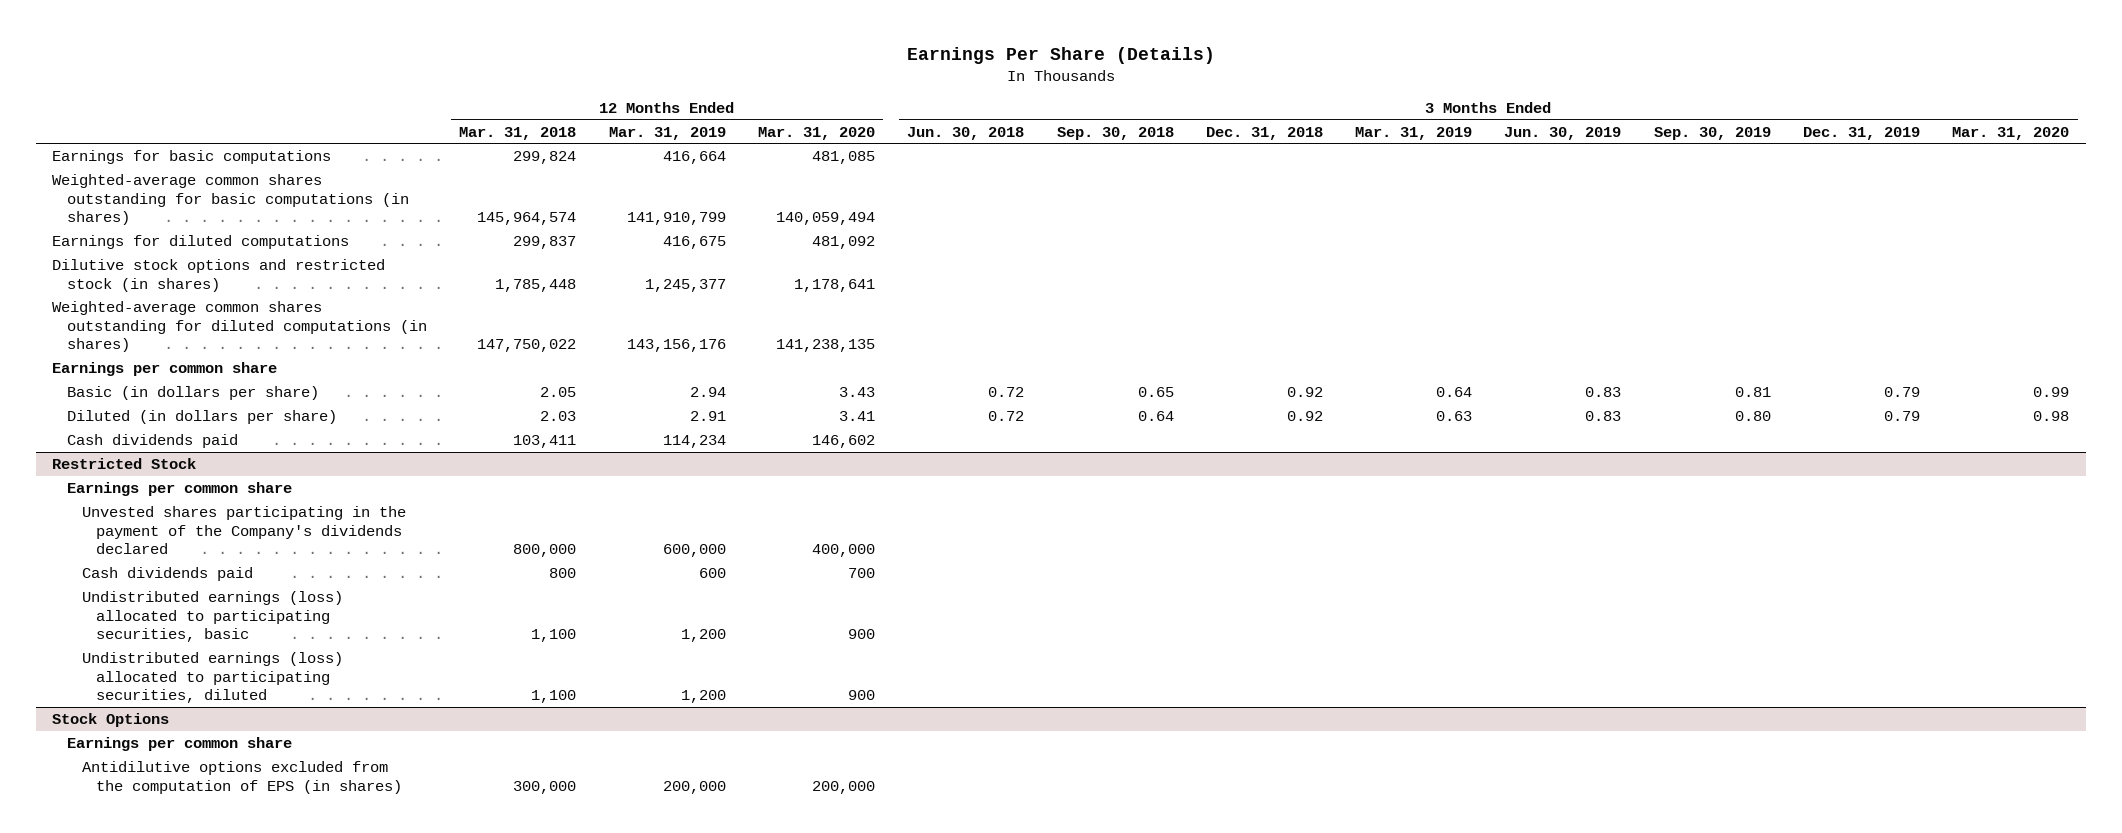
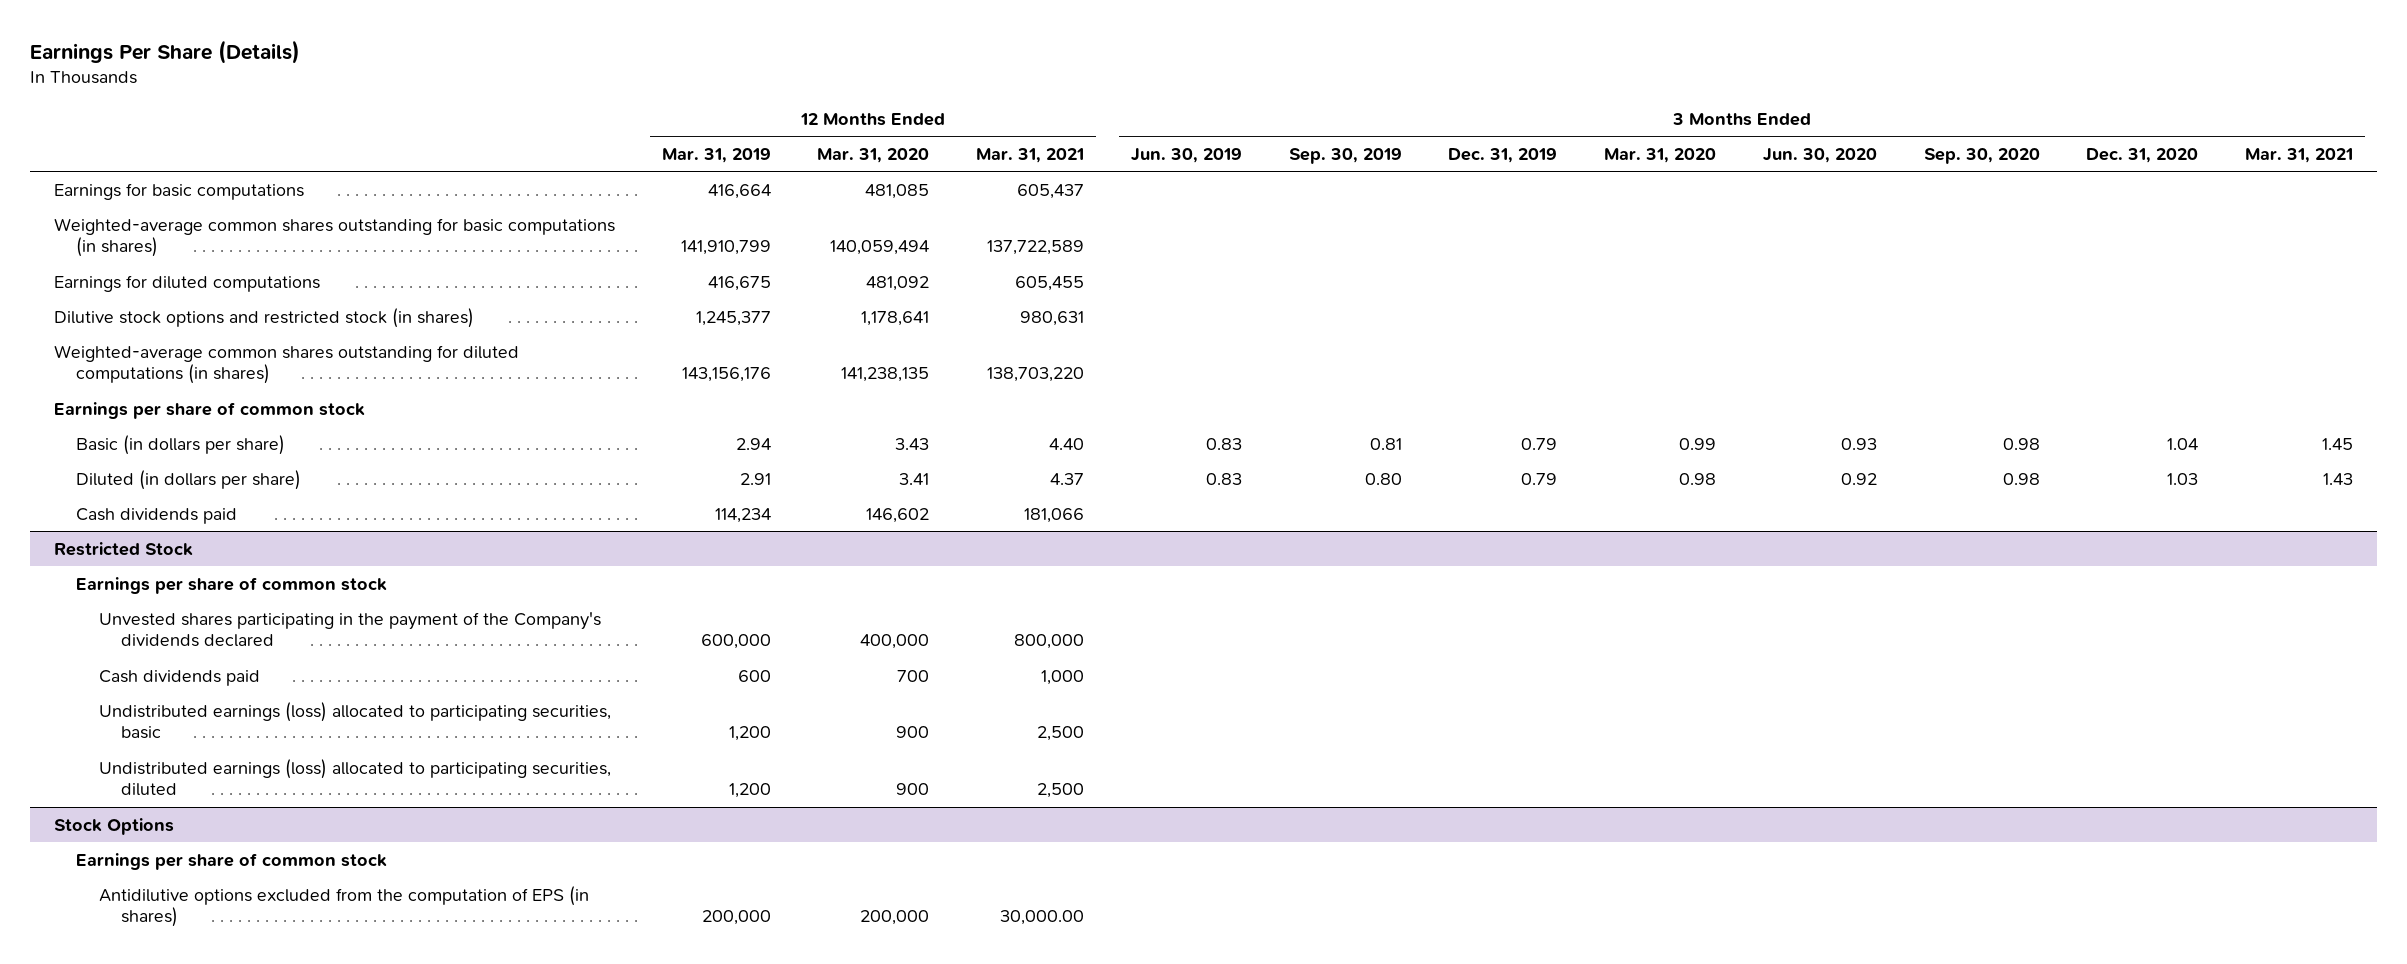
- | 12 Months Ended Mar. 31, 2018 | 12 Months Ended Mar. 31, 2019 | 12 Months Ended Mar. 31, 2020 | 3 Months Ended Jun. 30, 2018 | 3 Months Ended Sep. 30, 2018 | 3 Months Ended Dec. 31, 2018 | 3 Months Ended Mar. 31, 2019 | 3 Months Ended Jun. 30, 2019 | 3 Months Ended Sep. 30, 2019 | 3 Months Ended Dec. 31, 2019 | 3 Months Ended Mar. 31, 2020
+ | 12 Months Ended Mar. 31, 2019 | 12 Months Ended Mar. 31, 2020 | 12 Months Ended Mar. 31, 2021 | 3 Months Ended Jun. 30, 2019 | 3 Months Ended Sep. 30, 2019 | 3 Months Ended Dec. 31, 2019 | 3 Months Ended Mar. 31, 2020 | 3 Months Ended Jun. 30, 2020 | 3 Months Ended Sep. 30, 2020 | 3 Months Ended Dec. 31, 2020 | 3 Months Ended Mar. 31, 2021
- Earnings per common share
+ Earnings per share of common stock
@ Restricted Stock
- Earnings per common share
+ Earnings per share of common stock
@ Stock Options
- Earnings per common share
+ Earnings per share of common stock

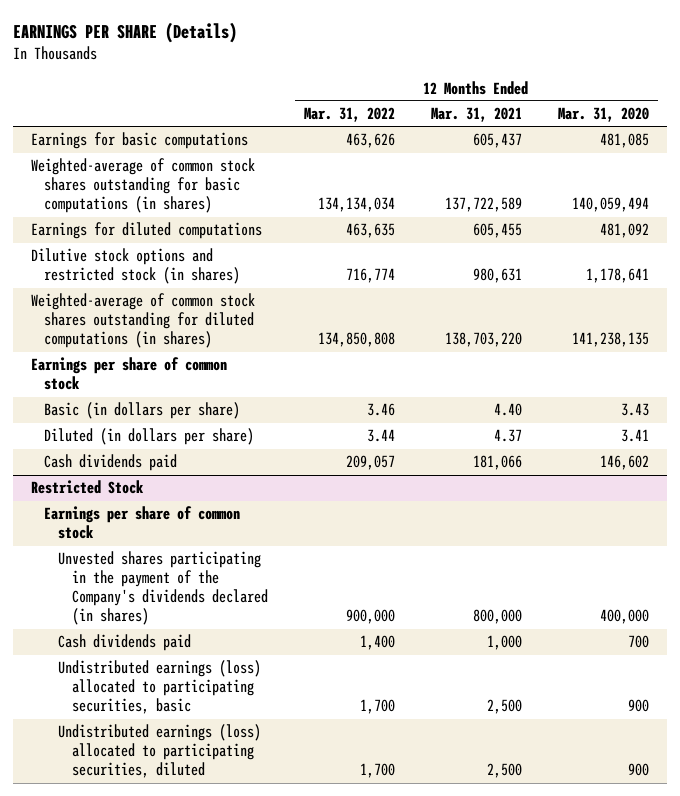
- Earnings Per Share (Details)
+ EARNINGS PER SHARE (Details)
- | 12 Months Ended Mar. 31, 2019 | 12 Months Ended Mar. 31, 2020 | 12 Months Ended Mar. 31, 2021 | 3 Months Ended Jun. 30, 2019 | 3 Months Ended Sep. 30, 2019 | 3 Months Ended Dec. 31, 2019 | 3 Months Ended Mar. 31, 2020 | 3 Months Ended Jun. 30, 2020 | 3 Months Ended Sep. 30, 2020 | 3 Months Ended Dec. 31, 2020 | 3 Months Ended Mar. 31, 2021
+ | 12 Months Ended Mar. 31, 2022 | 12 Months Ended Mar. 31, 2021 | 12 Months Ended Mar. 31, 2020
- Weighted-average common shares outstanding for basic computations (in shares) | 141,910,799 | 140,059,494 | 137,722,589 | | | | | | | |
+ Weighted-average of common stock shares outstanding for basic computations (in shares) | 134,134,034 | 137,722,589 | 140,059,494
- Weighted-average common shares outstanding for diluted computations (in shares) | 143,156,176 | 141,238,135 | 138,703,220 | | | | | | | |
+ Weighted-average of common stock shares outstanding for diluted computations (in shares) | 134,850,808 | 138,703,220 | 141,238,135
@ Restricted Stock
- Unvested shares participating in the payment of the Company's dividends declared | 600,000 | 400,000 | 800,000 | | | | | | | |
+ Unvested shares participating in the payment of the Company's dividends declared (in shares) | 900,000 | 800,000 | 400,000
- Stock Options
- Earnings per share of common stock
- Antidilutive options excluded from the computation of EPS (in shares) | 200,000 | 200,000 | 30,000.00 | | | | | | | |

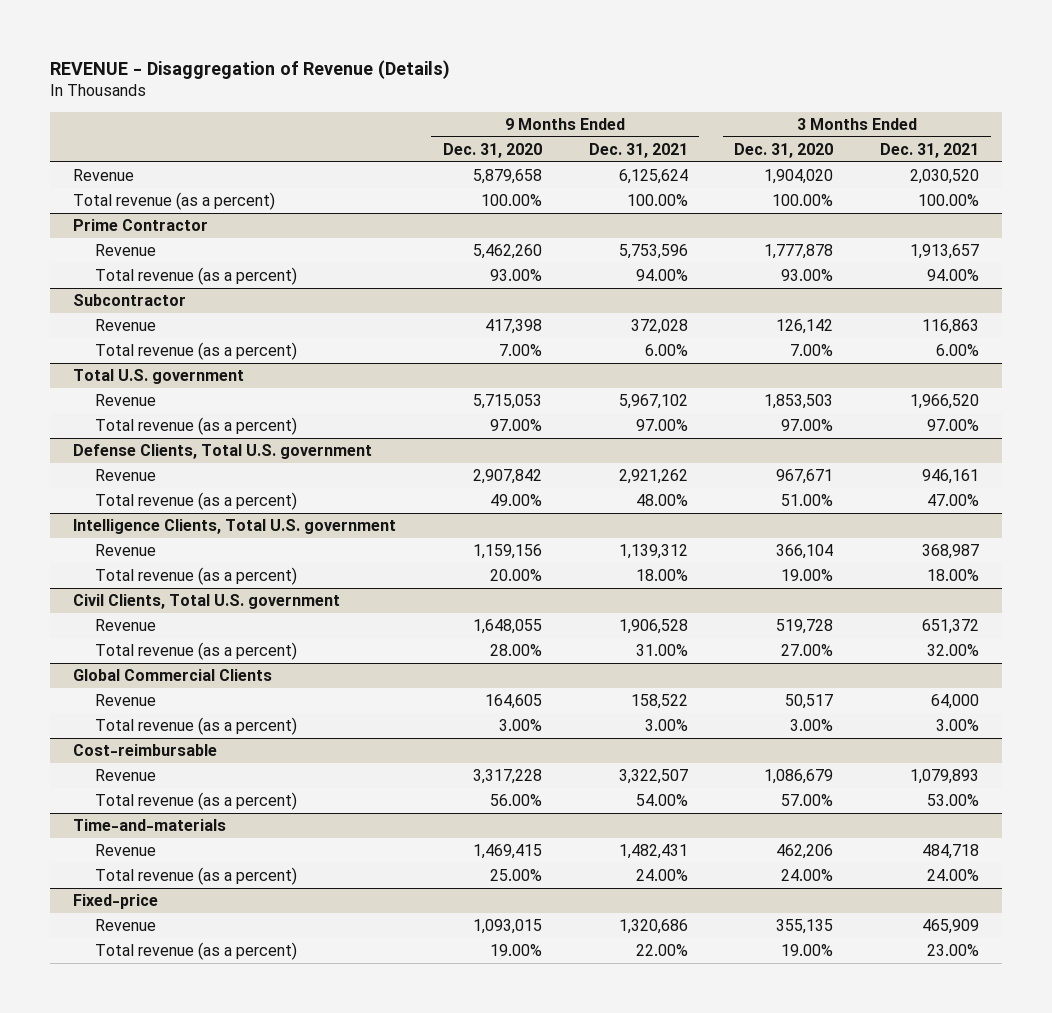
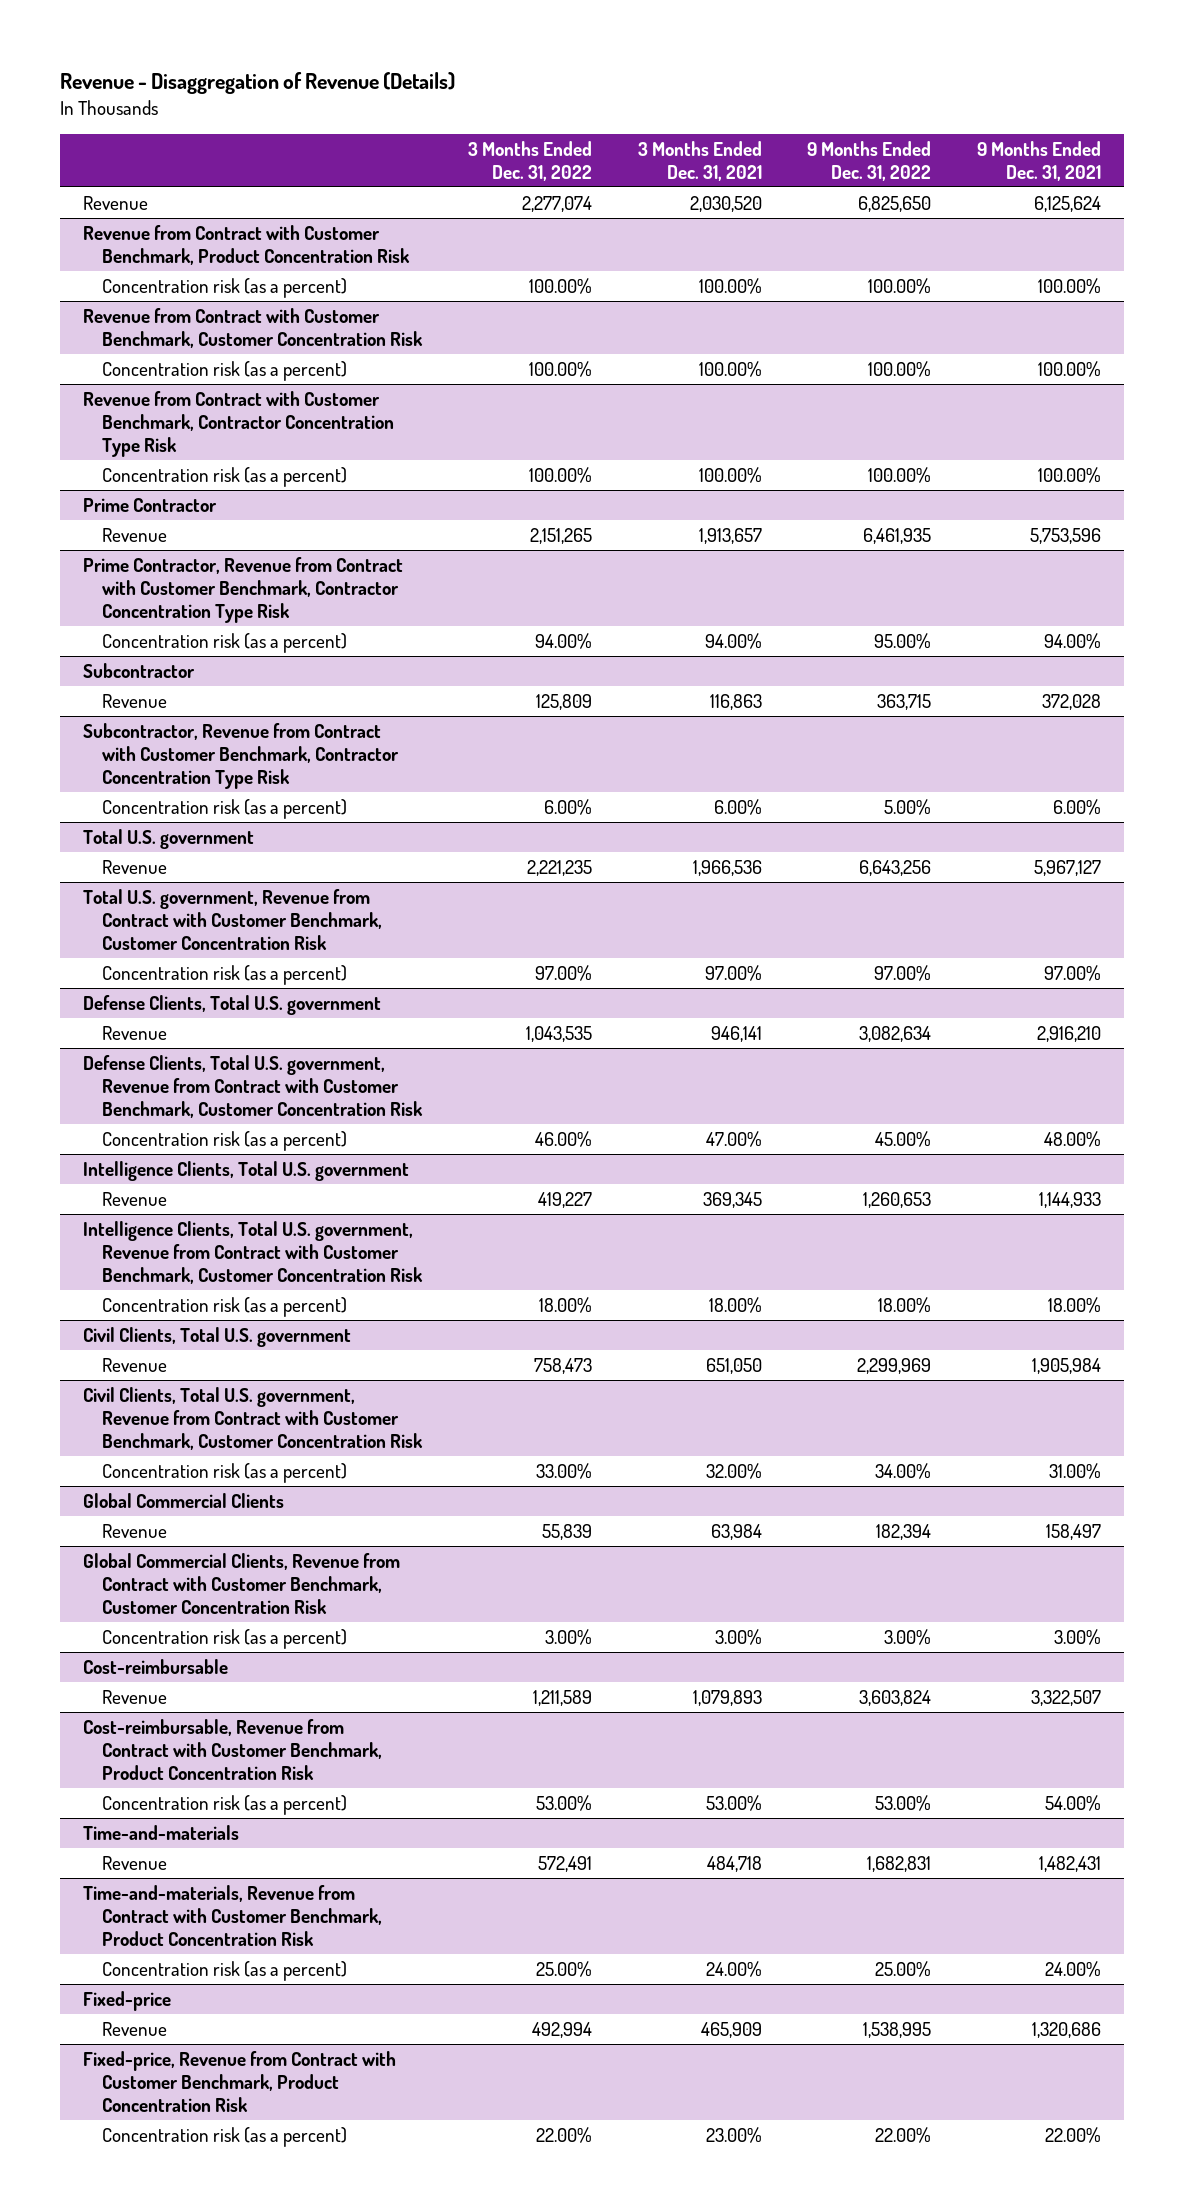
- REVENUE - Disaggregation of Revenue (Details)
+ Revenue - Disaggregation of Revenue (Details)
- | 9 Months Ended Dec. 31, 2020 | 9 Months Ended Dec. 31, 2021 | 3 Months Ended Dec. 31, 2020 | 3 Months Ended Dec. 31, 2021
+ | 3 Months Ended Dec. 31, 2022 | 3 Months Ended Dec. 31, 2021 | 9 Months Ended Dec. 31, 2022 | 9 Months Ended Dec. 31, 2021
- Total revenue (as a percent) | 100.00% | 100.00% | 100.00% | 100.00%
+ Revenue from Contract with Customer Benchmark, Product Concentration Risk
+ Concentration risk (as a percent) | 100.00% | 100.00% | 100.00% | 100.00%
+ Revenue from Contract with Customer Benchmark, Customer Concentration Risk
+ Concentration risk (as a percent) | 100.00% | 100.00% | 100.00% | 100.00%
+ Revenue from Contract with Customer Benchmark, Contractor Concentration Type Risk
+ Concentration risk (as a percent) | 100.00% | 100.00% | 100.00% | 100.00%
@ Prime Contractor
- Total revenue (as a percent) | 93.00% | 94.00% | 93.00% | 94.00%
+ Prime Contractor, Revenue from Contract with Customer Benchmark, Contractor Concentration Type Risk
+ Concentration risk (as a percent) | 94.00% | 94.00% | 95.00% | 94.00%
@ Subcontractor
- Total revenue (as a percent) | 7.00% | 6.00% | 7.00% | 6.00%
+ Subcontractor, Revenue from Contract with Customer Benchmark, Contractor Concentration Type Risk
+ Concentration risk (as a percent) | 6.00% | 6.00% | 5.00% | 6.00%
@ Total U.S. government
- Revenue | 5,715,053 | 5,967,102 | 1,853,503 | 1,966,520
- Total revenue (as a percent) | 97.00% | 97.00% | 97.00% | 97.00%
+ Revenue | 2,221,235 | 1,966,536 | 6,643,256 | 5,967,127
+ Total U.S. government, Revenue from Contract with Customer Benchmark, Customer Concentration Risk
+ Concentration risk (as a percent) | 97.00% | 97.00% | 97.00% | 97.00%
@ Defense Clients, Total U.S. government
- Revenue | 2,907,842 | 2,921,262 | 967,671 | 946,161
- Total revenue (as a percent) | 49.00% | 48.00% | 51.00% | 47.00%
+ Revenue | 1,043,535 | 946,141 | 3,082,634 | 2,916,210
+ Defense Clients, Total U.S. government, Revenue from Contract with Customer Benchmark, Customer Concentration Risk
+ Concentration risk (as a percent) | 46.00% | 47.00% | 45.00% | 48.00%
@ Intelligence Clients, Total U.S. government
- Revenue | 1,159,156 | 1,139,312 | 366,104 | 368,987
- Total revenue (as a percent) | 20.00% | 18.00% | 19.00% | 18.00%
+ Revenue | 419,227 | 369,345 | 1,260,653 | 1,144,933
+ Intelligence Clients, Total U.S. government, Revenue from Contract with Customer Benchmark, Customer Concentration Risk
+ Concentration risk (as a percent) | 18.00% | 18.00% | 18.00% | 18.00%
@ Civil Clients, Total U.S. government
- Revenue | 1,648,055 | 1,906,528 | 519,728 | 651,372
- Total revenue (as a percent) | 28.00% | 31.00% | 27.00% | 32.00%
+ Revenue | 758,473 | 651,050 | 2,299,969 | 1,905,984
+ Civil Clients, Total U.S. government, Revenue from Contract with Customer Benchmark, Customer Concentration Risk
+ Concentration risk (as a percent) | 33.00% | 32.00% | 34.00% | 31.00%
@ Global Commercial Clients
- Revenue | 164,605 | 158,522 | 50,517 | 64,000
- Total revenue (as a percent) | 3.00% | 3.00% | 3.00% | 3.00%
+ Revenue | 55,839 | 63,984 | 182,394 | 158,497
+ Global Commercial Clients, Revenue from Contract with Customer Benchmark, Customer Concentration Risk
+ Concentration risk (as a percent) | 3.00% | 3.00% | 3.00% | 3.00%
@ Cost-reimbursable
- Total revenue (as a percent) | 56.00% | 54.00% | 57.00% | 53.00%
+ Cost-reimbursable, Revenue from Contract with Customer Benchmark, Product Concentration Risk
+ Concentration risk (as a percent) | 53.00% | 53.00% | 53.00% | 54.00%
@ Time-and-materials
- Total revenue (as a percent) | 25.00% | 24.00% | 24.00% | 24.00%
+ Time-and-materials, Revenue from Contract with Customer Benchmark, Product Concentration Risk
+ Concentration risk (as a percent) | 25.00% | 24.00% | 25.00% | 24.00%
@ Fixed-price
- Total revenue (as a percent) | 19.00% | 22.00% | 19.00% | 23.00%
+ Fixed-price, Revenue from Contract with Customer Benchmark, Product Concentration Risk
+ Concentration risk (as a percent) | 22.00% | 23.00% | 22.00% | 22.00%

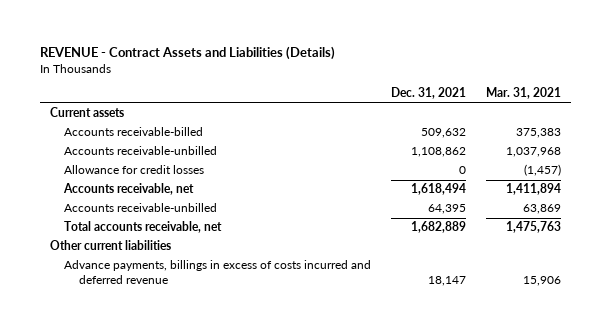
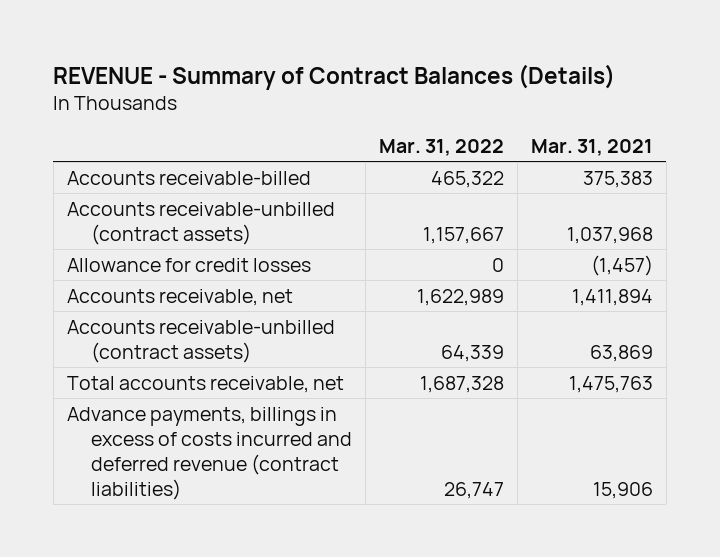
- REVENUE - Contract Assets and Liabilities (Details)
+ REVENUE - Summary of Contract Balances (Details)
- | Dec. 31, 2021 | Mar. 31, 2021
+ | Mar. 31, 2022 | Mar. 31, 2021
- Current assets
- Accounts receivable-unbilled | 1,108,862 | 1,037,968
+ Accounts receivable-unbilled (contract assets) | 1,157,667 | 1,037,968
- Accounts receivable-unbilled | 64,395 | 63,869
+ Accounts receivable-unbilled (contract assets) | 64,339 | 63,869
- Other current liabilities
- Advance payments, billings in excess of costs incurred and deferred revenue | 18,147 | 15,906
+ Advance payments, billings in excess of costs incurred and deferred revenue (contract liabilities) | 26,747 | 15,906

